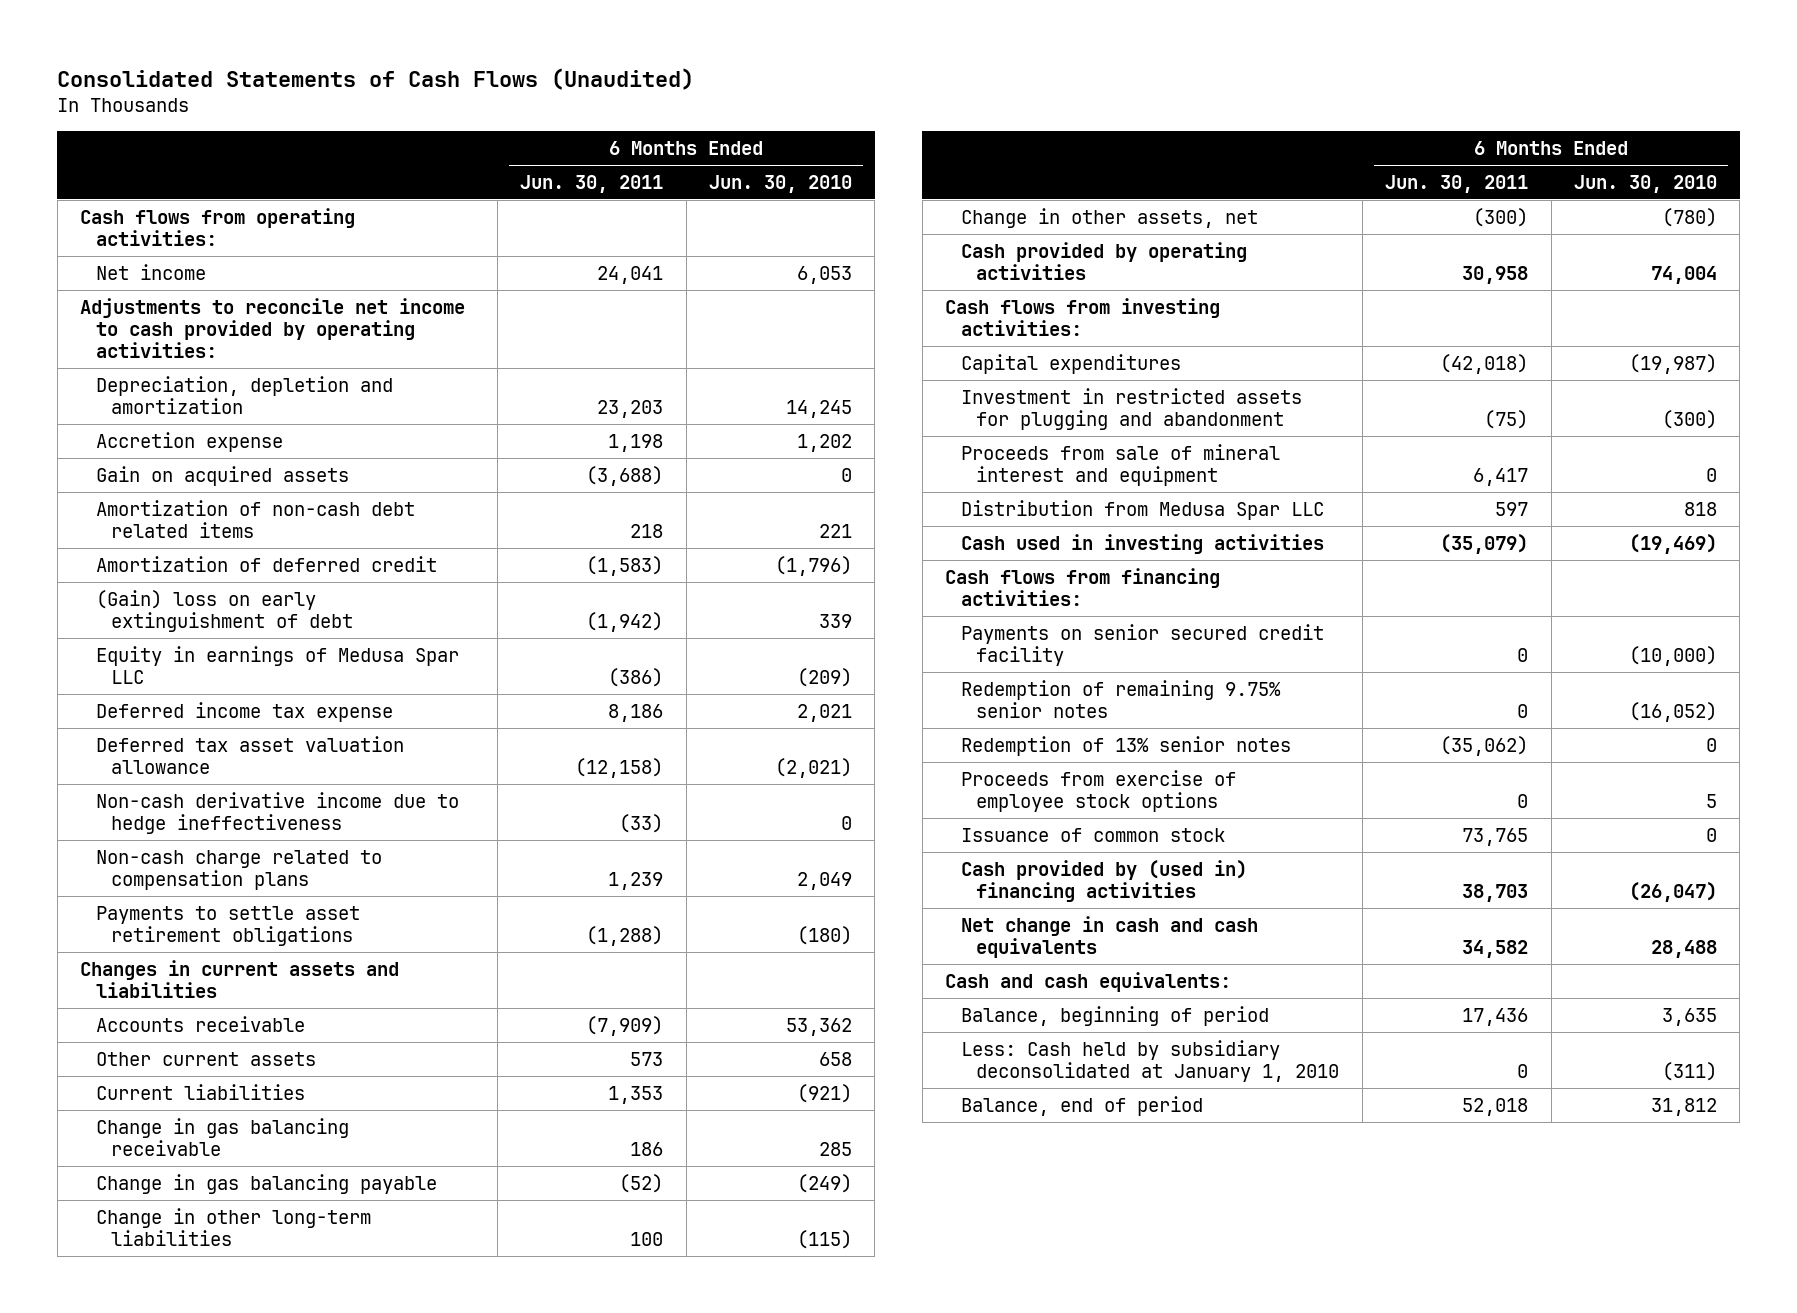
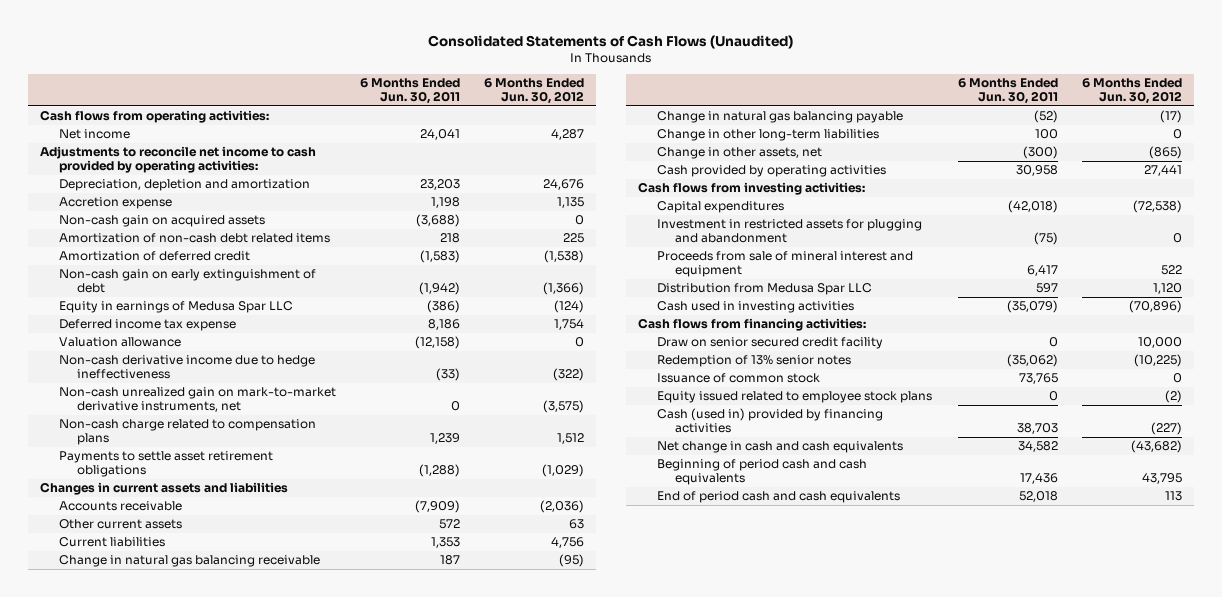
- | 6 Months Ended Jun. 30, 2011 | 6 Months Ended Jun. 30, 2010
+ | 6 Months Ended Jun. 30, 2011 | 6 Months Ended Jun. 30, 2012
- Gain on acquired assets | (3,688) | 0
+ Non-cash gain on acquired assets | (3,688) | 0
- (Gain) loss on early extinguishment of debt | (1,942) | 339
+ Non-cash gain on early extinguishment of debt | (1,942) | (1,366)
- Deferred tax asset valuation allowance | (12,158) | (2,021)
+ Valuation allowance | (12,158) | 0
+ Non-cash unrealized gain on mark-to-market derivative instruments, net | 0 | (3,575)
- Other current assets | 573 | 658
+ Other current assets | 572 | 63
- Change in gas balancing receivable | 186 | 285
- Change in gas balancing payable | (52) | (249)
+ Change in natural gas balancing receivable | 187 | (95)
+ Change in natural gas balancing payable | (52) | (17)
- Payments on senior secured credit facility | 0 | (10,000)
- Redemption of remaining 9.75% senior notes | 0 | (16,052)
+ Draw on senior secured credit facility | 0 | 10,000
- Proceeds from exercise of employee stock options | 0 | 5
- Cash provided by (used in) financing activities | 38,703 | (26,047)
+ Equity issued related to employee stock plans | 0 | (2)
+ Cash (used in) provided by financing activities | 38,703 | (227)
- Cash and cash equivalents:
- Balance, beginning of period | 17,436 | 3,635
- Less: Cash held by subsidiary deconsolidated at January 1, 2010 | 0 | (311)
- Balance, end of period | 52,018 | 31,812
+ Beginning of period cash and cash equivalents | 17,436 | 43,795
+ End of period cash and cash equivalents | 52,018 | 113

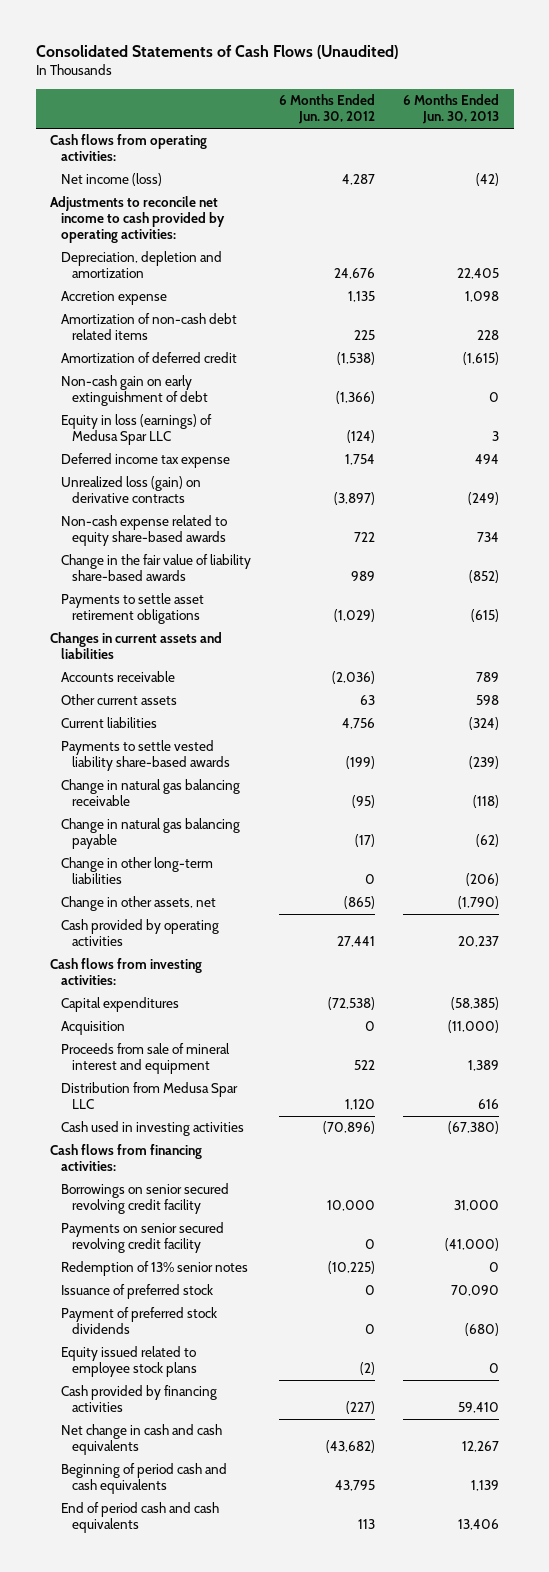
- | 6 Months Ended Jun. 30, 2011 | 6 Months Ended Jun. 30, 2012
+ | 6 Months Ended Jun. 30, 2012 | 6 Months Ended Jun. 30, 2013
- Net income | 24,041 | 4,287
+ Net income (loss) | 4,287 | (42)
- Non-cash gain on acquired assets | (3,688) | 0
- Equity in earnings of Medusa Spar LLC | (386) | (124)
+ Equity in loss (earnings) of Medusa Spar LLC | (124) | 3
- Valuation allowance | (12,158) | 0
- Non-cash derivative income due to hedge ineffectiveness | (33) | (322)
- Non-cash unrealized gain on mark-to-market derivative instruments, net | 0 | (3,575)
- Non-cash charge related to compensation plans | 1,239 | 1,512
+ Unrealized loss (gain) on derivative contracts | (3,897) | (249)
+ Non-cash expense related to equity share-based awards | 722 | 734
+ Change in the fair value of liability share-based awards | 989 | (852)
+ Payments to settle vested liability share-based awards | (199) | (239)
- Investment in restricted assets for plugging and abandonment | (75) | 0
+ Acquisition | 0 | (11,000)
- Draw on senior secured credit facility | 0 | 10,000
+ Borrowings on senior secured revolving credit facility | 10,000 | 31,000
+ Payments on senior secured revolving credit facility | 0 | (41,000)
- Issuance of common stock | 73,765 | 0
+ Issuance of preferred stock | 0 | 70,090
+ Payment of preferred stock dividends | 0 | (680)
- Cash (used in) provided by financing activities | 38,703 | (227)
+ Cash provided by financing activities | (227) | 59,410

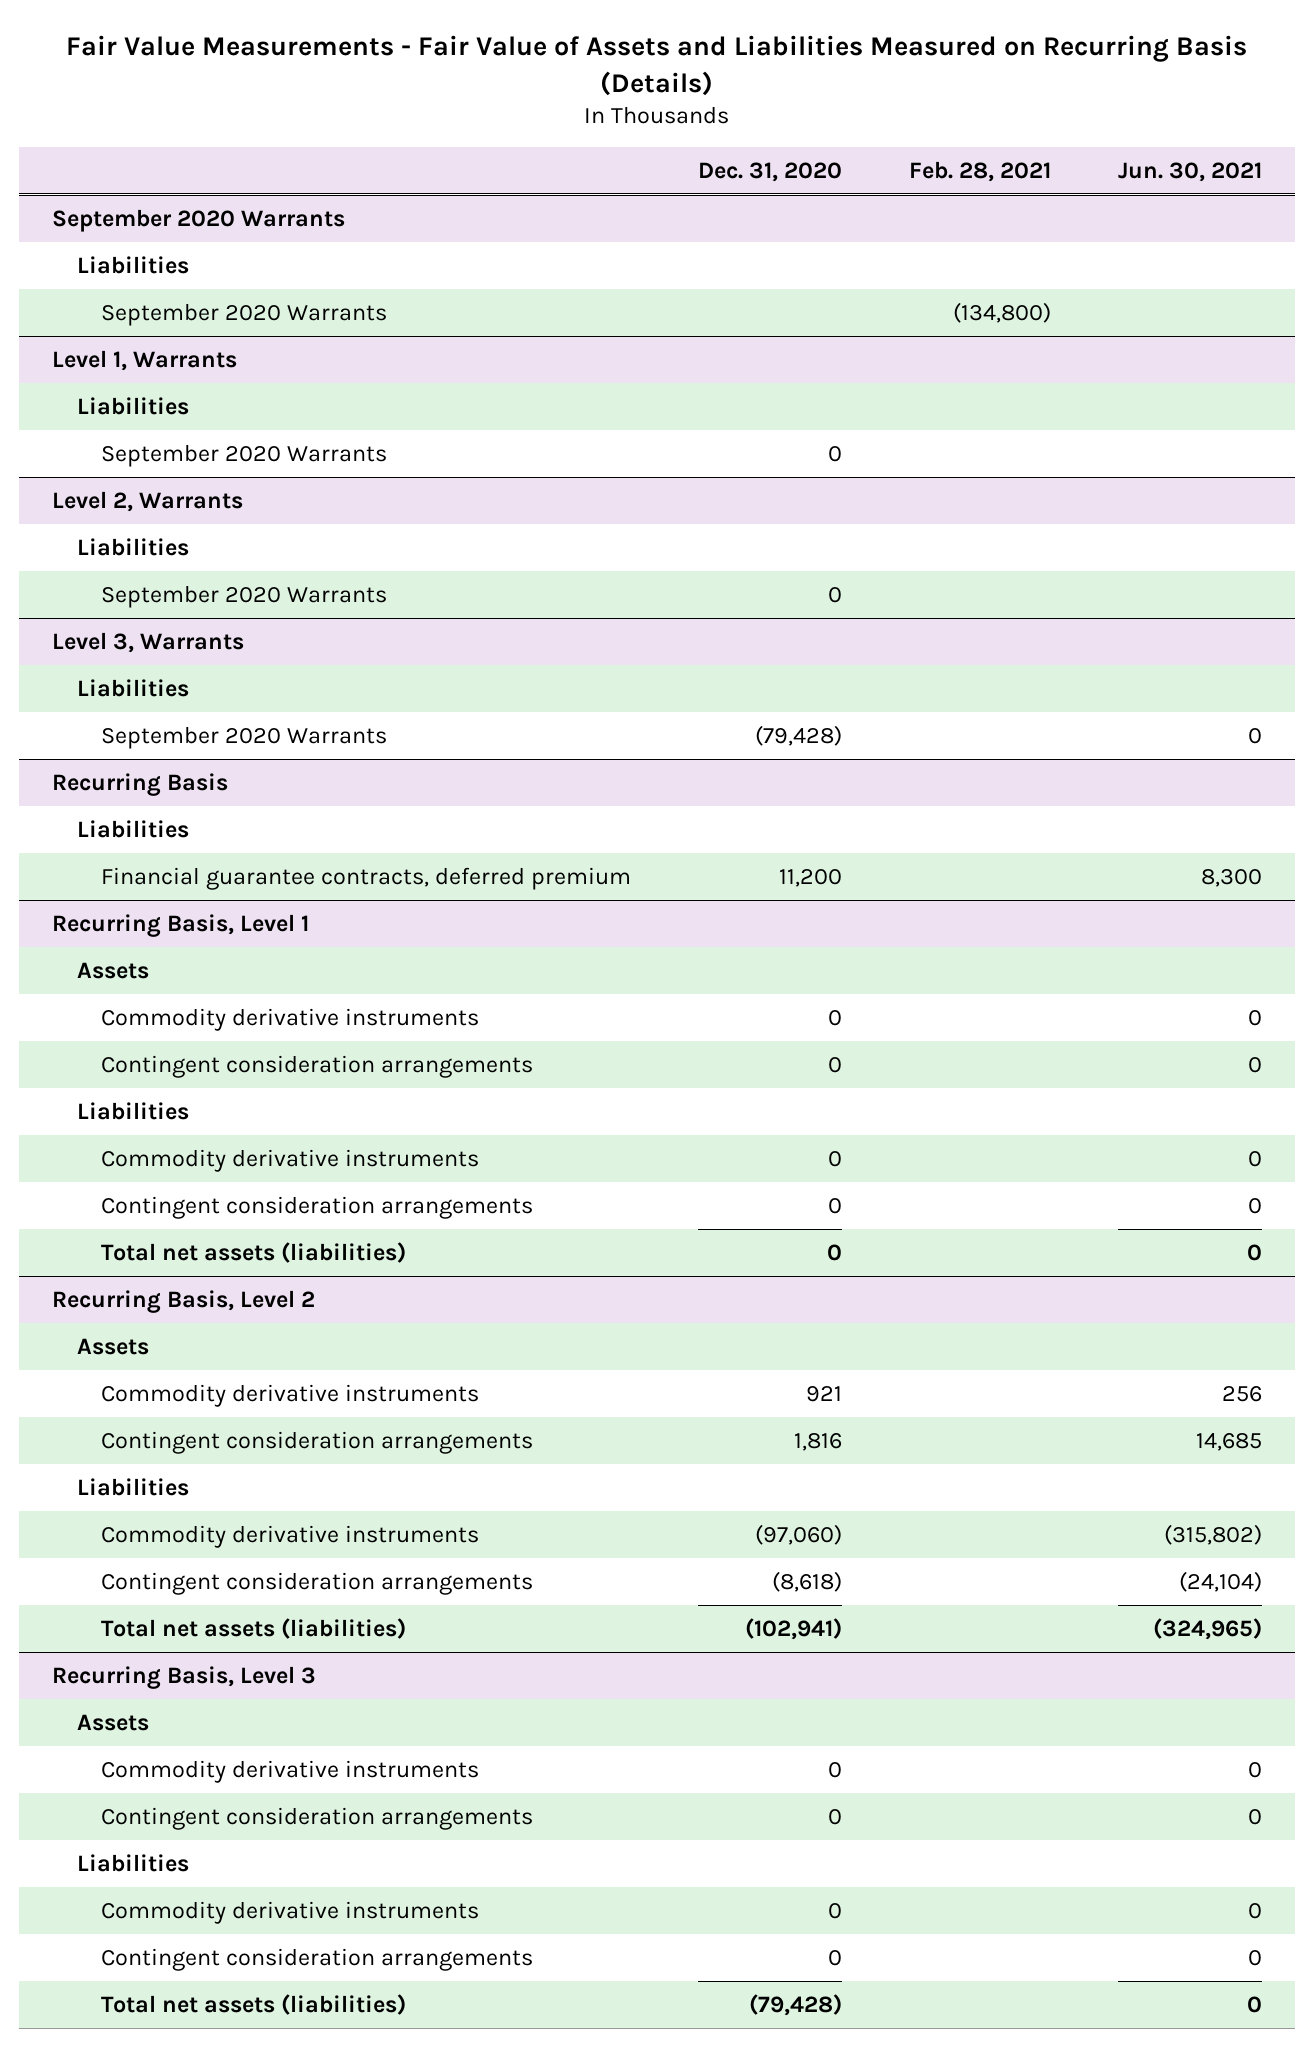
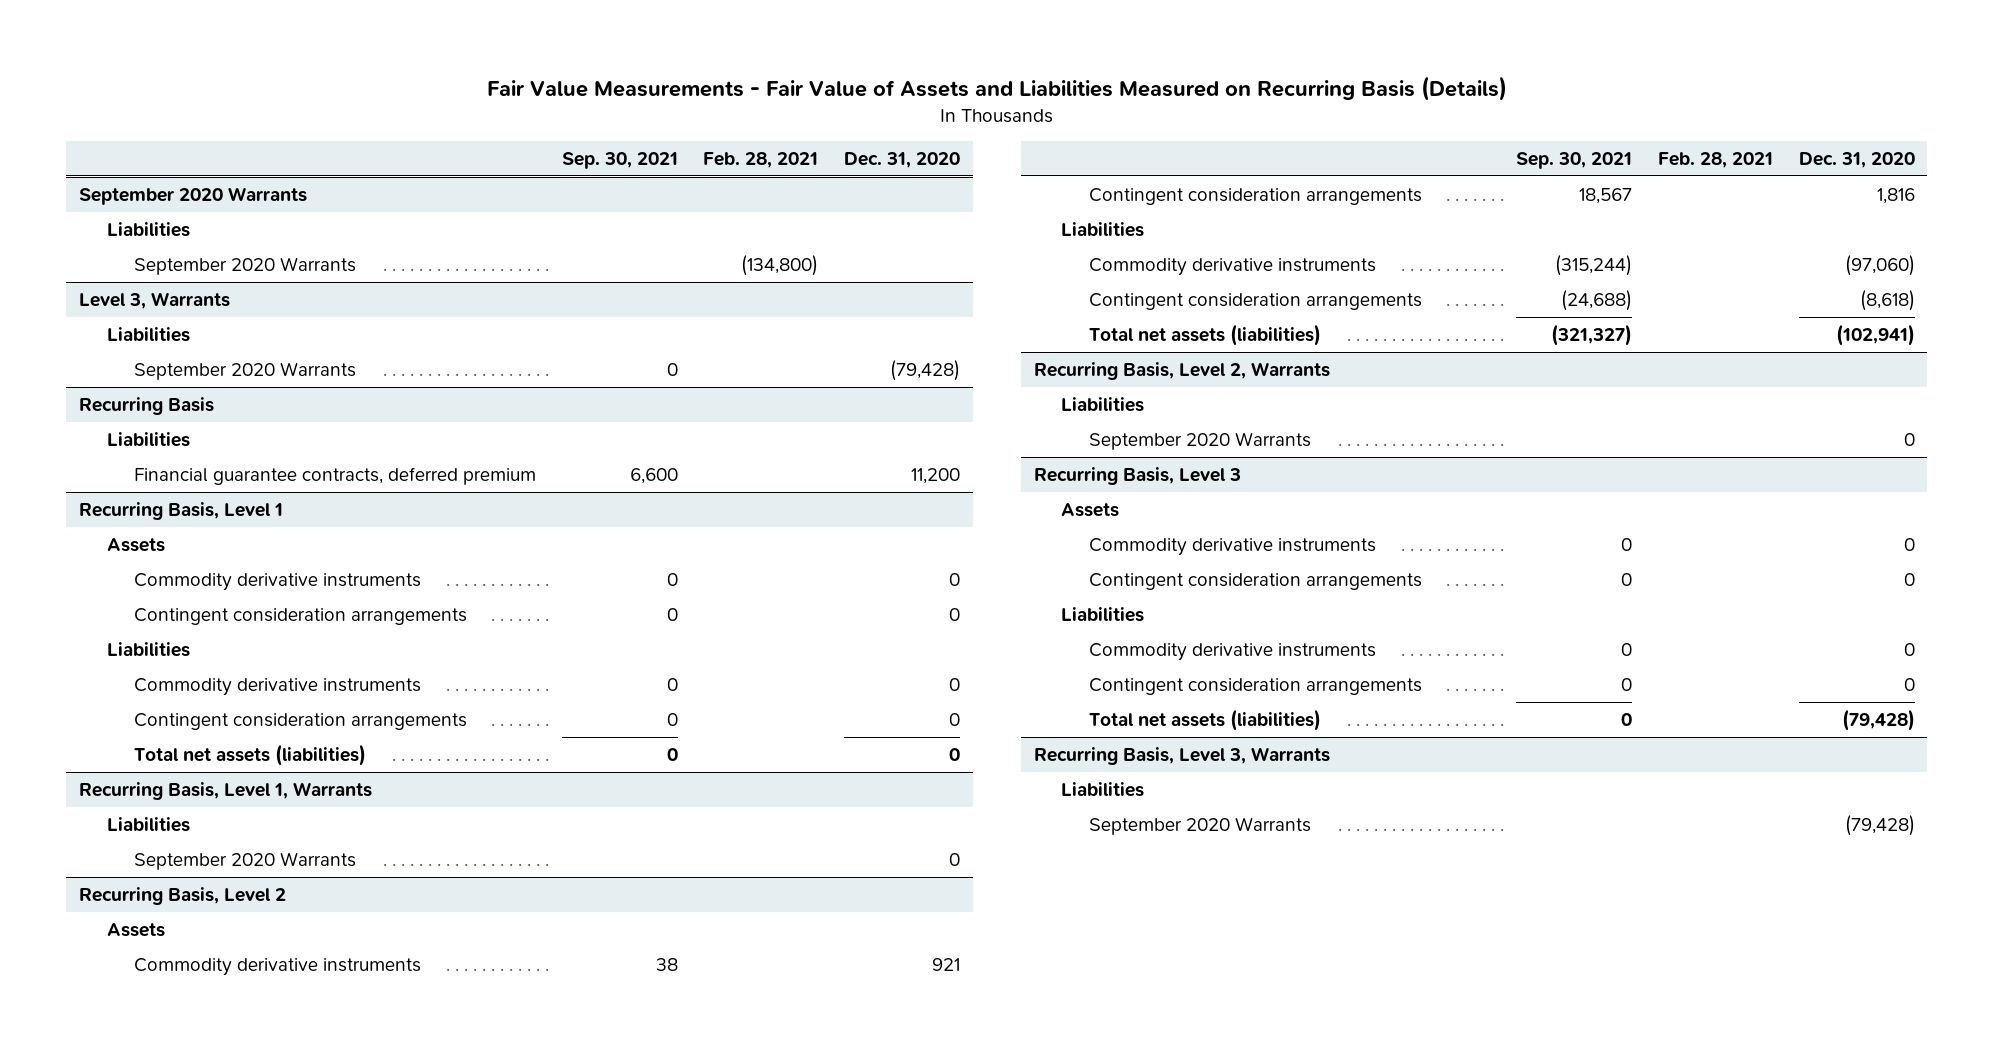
- | Dec. 31, 2020 | Feb. 28, 2021 | Jun. 30, 2021
+ | Sep. 30, 2021 | Feb. 28, 2021 | Dec. 31, 2020
- Level 1, Warrants
- Liabilities
- September 2020 Warrants | 0 | |
- Level 2, Warrants
- Liabilities
- September 2020 Warrants | 0 | |
+ Recurring Basis, Level 1, Warrants
+ Liabilities
+ September 2020 Warrants | | | 0
+ Recurring Basis, Level 2, Warrants
+ Liabilities
+ September 2020 Warrants | | | 0
+ Recurring Basis, Level 3, Warrants
+ Liabilities
+ September 2020 Warrants | | | (79,428)

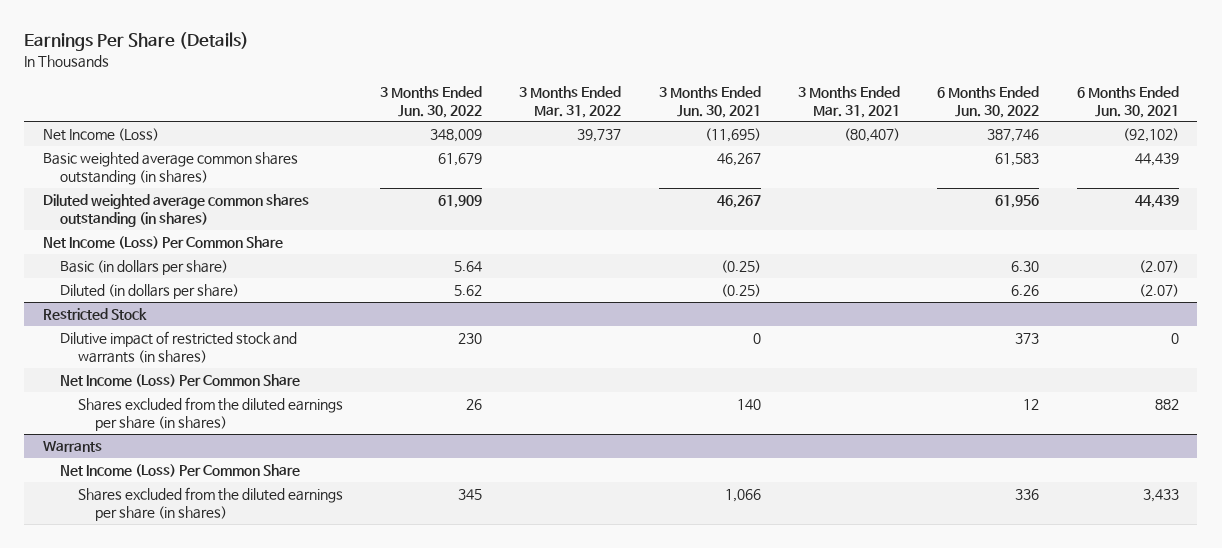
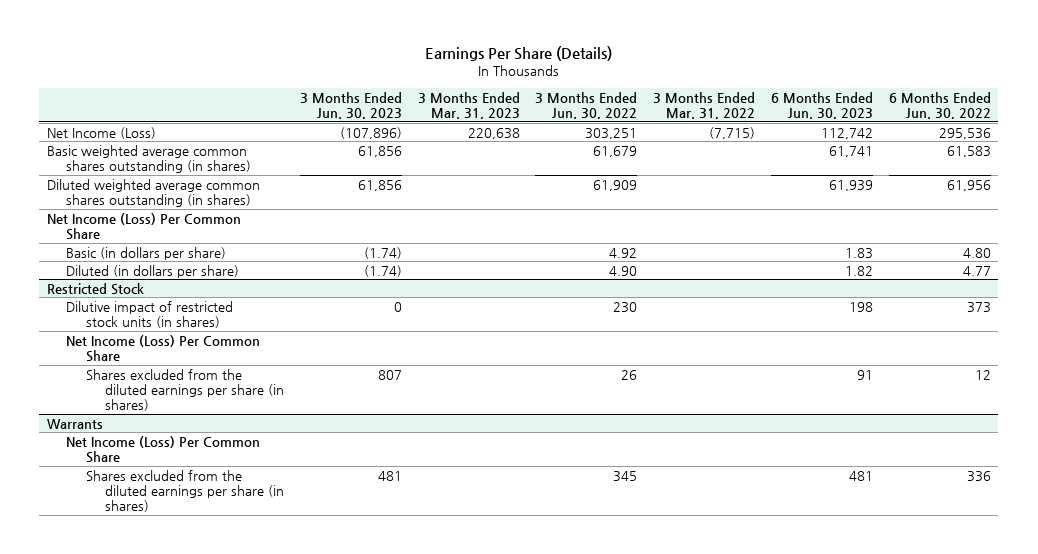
- | 3 Months Ended Jun. 30, 2022 | 3 Months Ended Mar. 31, 2022 | 3 Months Ended Jun. 30, 2021 | 3 Months Ended Mar. 31, 2021 | 6 Months Ended Jun. 30, 2022 | 6 Months Ended Jun. 30, 2021
+ | 3 Months Ended Jun. 30, 2023 | 3 Months Ended Mar. 31, 2023 | 3 Months Ended Jun. 30, 2022 | 3 Months Ended Mar. 31, 2022 | 6 Months Ended Jun. 30, 2023 | 6 Months Ended Jun. 30, 2022
- Net Income (Loss) | 348,009 | 39,737 | (11,695) | (80,407) | 387,746 | (92,102)
+ Net Income (Loss) | (107,896) | 220,638 | 303,251 | (7,715) | 112,742 | 295,536
- Basic (in dollars per share) | 5.64 | | (0.25) | | 6.30 | (2.07)
- Diluted (in dollars per share) | 5.62 | | (0.25) | | 6.26 | (2.07)
+ Basic (in dollars per share) | (1.74) | | 4.92 | | 1.83 | 4.80
+ Diluted (in dollars per share) | (1.74) | | 4.90 | | 1.82 | 4.77
@ Restricted Stock
- Dilutive impact of restricted stock and warrants (in shares) | 230 | | 0 | | 373 | 0
+ Dilutive impact of restricted stock units (in shares) | 0 | | 230 | | 198 | 373

